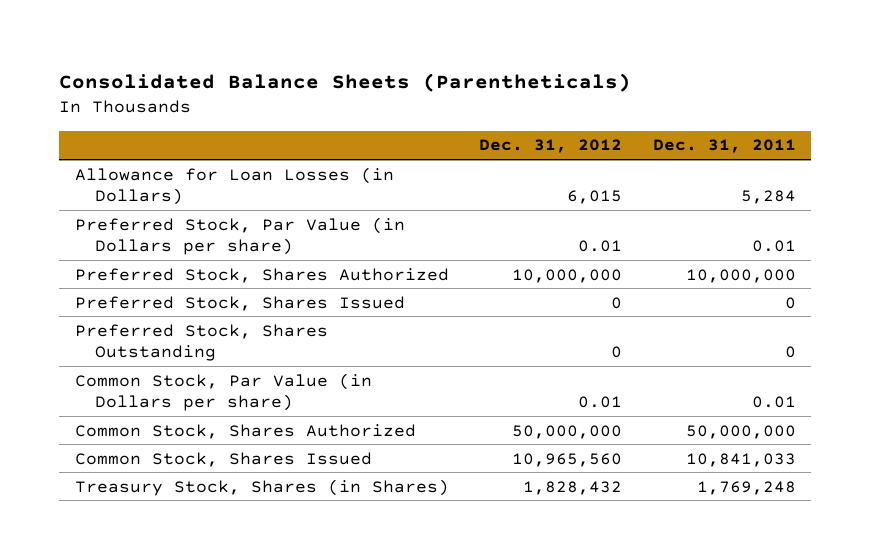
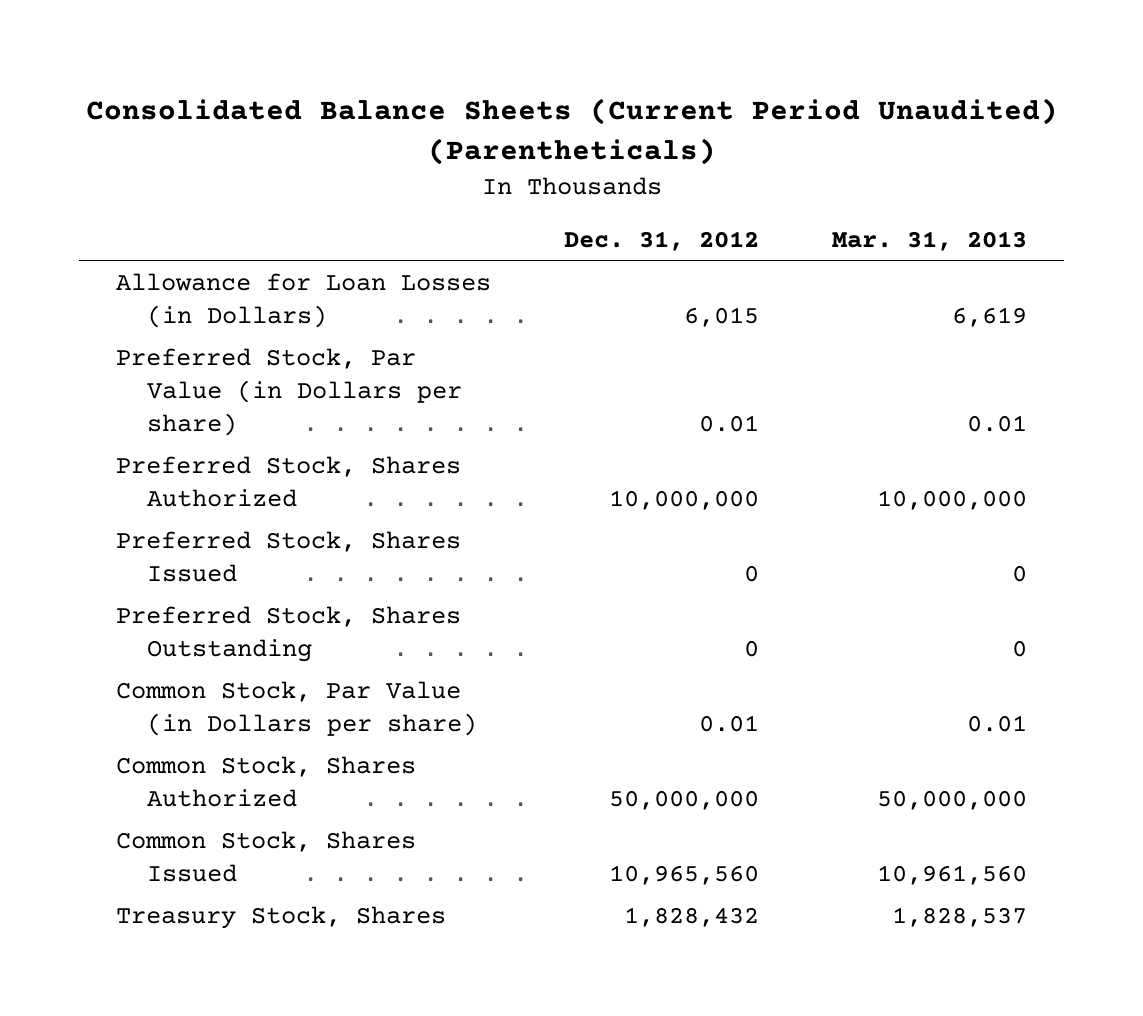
- Consolidated Balance Sheets (Parentheticals)
+ Consolidated Balance Sheets (Current Period Unaudited) (Parentheticals)
- | Dec. 31, 2012 | Dec. 31, 2011
+ | Dec. 31, 2012 | Mar. 31, 2013
- Treasury Stock, Shares (in Shares) | 1,828,432 | 1,769,248
+ Treasury Stock, Shares | 1,828,432 | 1,828,537

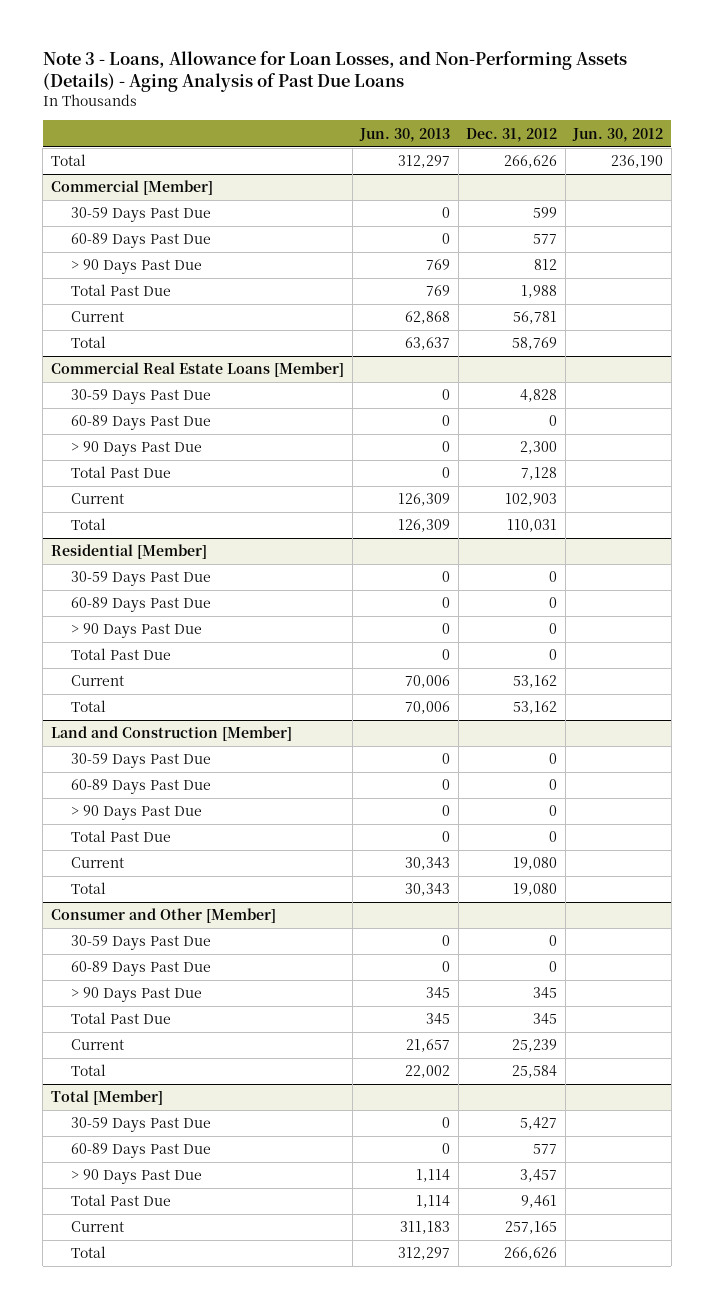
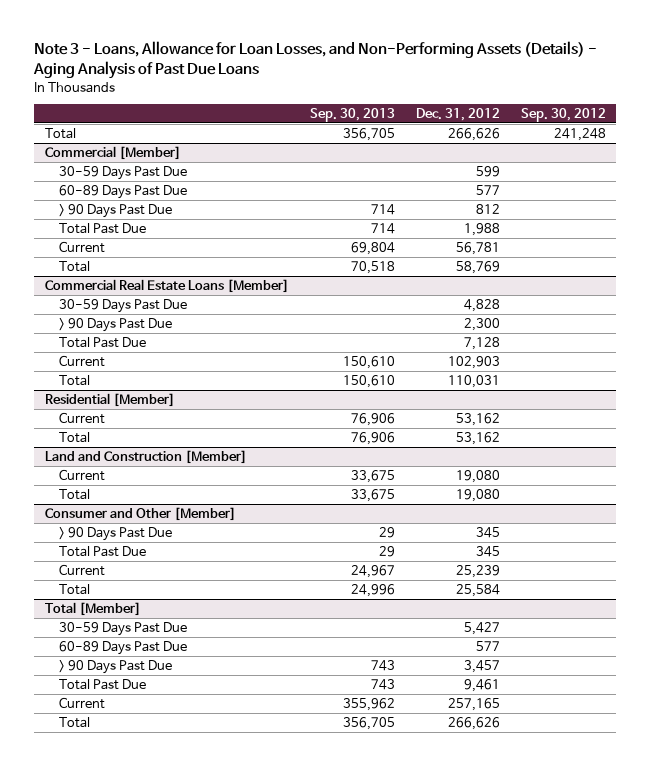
- | Jun. 30, 2013 | Dec. 31, 2012 | Jun. 30, 2012
+ | Sep. 30, 2013 | Dec. 31, 2012 | Sep. 30, 2012
@ Commercial Real Estate Loans [Member]
- 60-89 Days Past Due | 0 | 0 |
@ Residential [Member]
- 30-59 Days Past Due | 0 | 0 |
- 60-89 Days Past Due | 0 | 0 |
- > 90 Days Past Due | 0 | 0 |
- Total Past Due | 0 | 0 |
@ Land and Construction [Member]
- 30-59 Days Past Due | 0 | 0 |
- 60-89 Days Past Due | 0 | 0 |
- > 90 Days Past Due | 0 | 0 |
- Total Past Due | 0 | 0 |
@ Consumer and Other [Member]
- 30-59 Days Past Due | 0 | 0 |
- 60-89 Days Past Due | 0 | 0 |

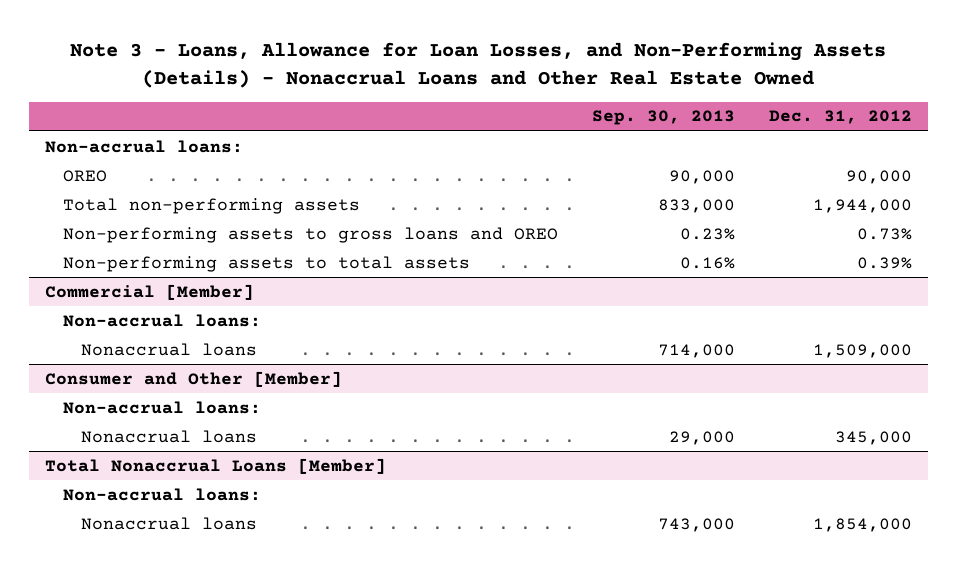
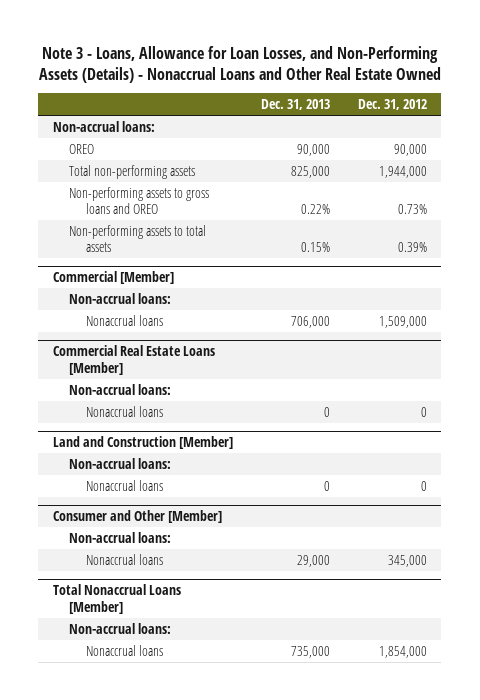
- | Sep. 30, 2013 | Dec. 31, 2012
+ | Dec. 31, 2013 | Dec. 31, 2012
+ Commercial Real Estate Loans [Member]
+ Non-accrual loans:
+ Nonaccrual loans | 0 | 0
+ Land and Construction [Member]
+ Non-accrual loans:
+ Nonaccrual loans | 0 | 0

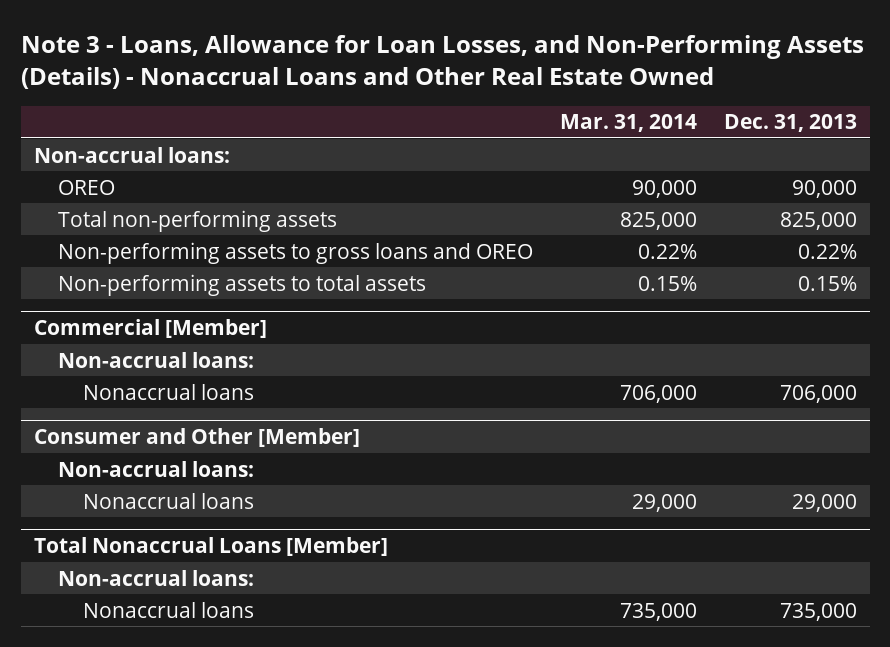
- | Dec. 31, 2013 | Dec. 31, 2012
+ | Mar. 31, 2014 | Dec. 31, 2013
- Commercial Real Estate Loans [Member]
- Non-accrual loans:
- Nonaccrual loans | 0 | 0
- Land and Construction [Member]
- Non-accrual loans:
- Nonaccrual loans | 0 | 0

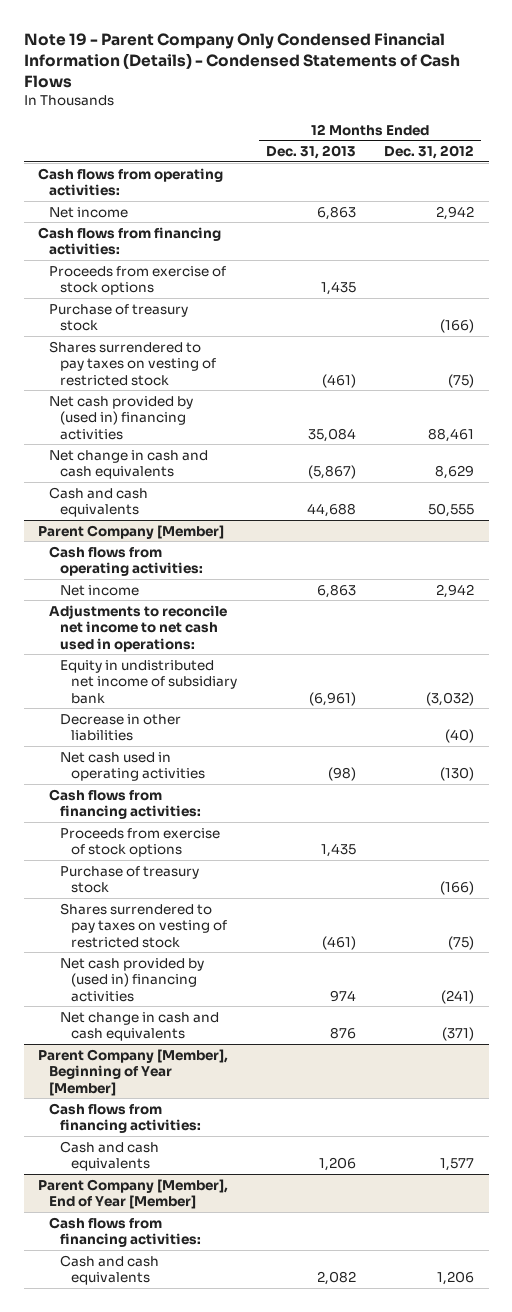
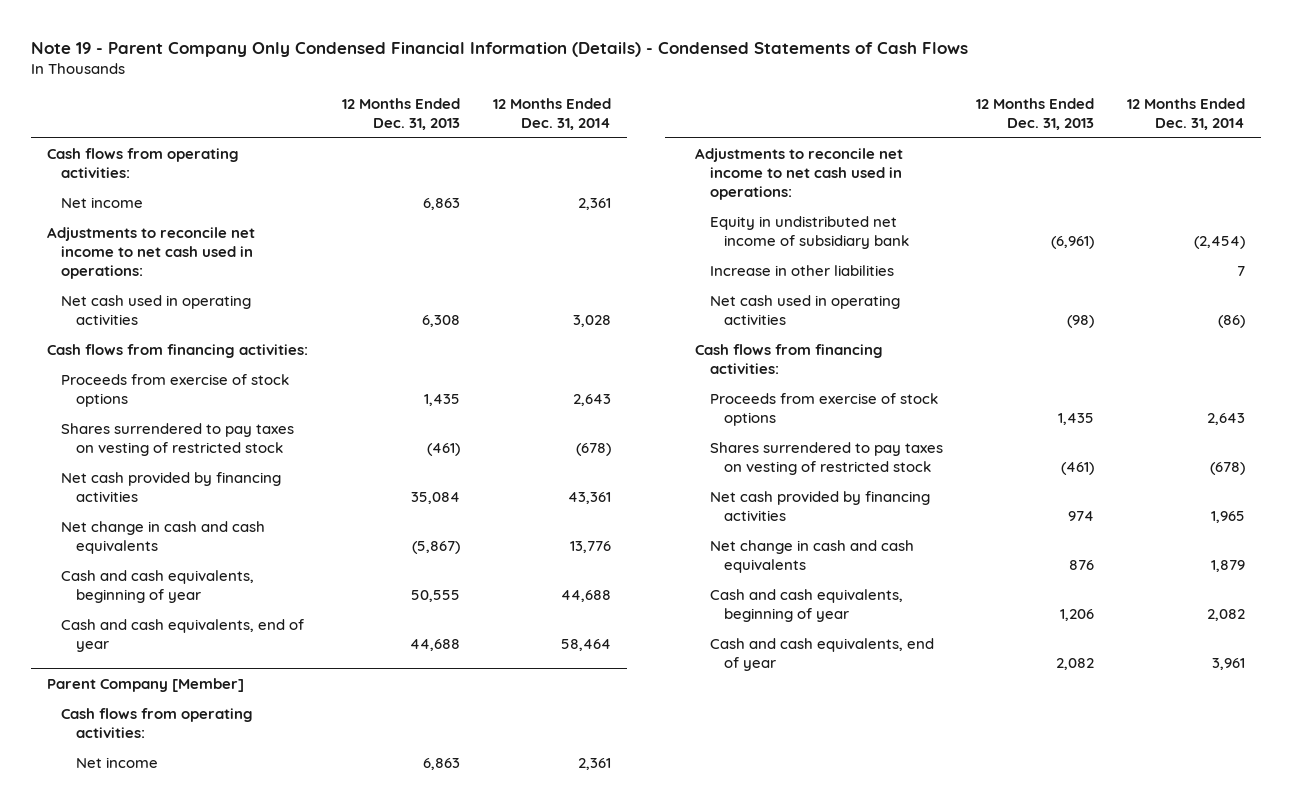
- | 12 Months Ended Dec. 31, 2013 | 12 Months Ended Dec. 31, 2012
+ | 12 Months Ended Dec. 31, 2013 | 12 Months Ended Dec. 31, 2014
+ Adjustments to reconcile net income to net cash used in operations:
+ Net cash used in operating activities | 6,308 | 3,028
- Purchase of treasury stock | | (166)
- Net cash provided by (used in) financing activities | 35,084 | 88,461
+ Net cash provided by financing activities | 35,084 | 43,361
- Cash and cash equivalents | 44,688 | 50,555
+ Cash and cash equivalents, beginning of year | 50,555 | 44,688
+ Cash and cash equivalents, end of year | 44,688 | 58,464
@ Parent Company [Member]
- Decrease in other liabilities | | (40)
+ Increase in other liabilities | | 7
- Purchase of treasury stock | | (166)
- Net cash provided by (used in) financing activities | 974 | (241)
+ Net cash provided by financing activities | 974 | 1,965
- Parent Company [Member], Beginning of Year [Member]
- Cash flows from financing activities:
- Cash and cash equivalents | 1,206 | 1,577
- Parent Company [Member], End of Year [Member]
- Cash flows from financing activities:
- Cash and cash equivalents | 2,082 | 1,206
@ Parent Company [Member]
+ Cash and cash equivalents, beginning of year | 1,206 | 2,082
+ Cash and cash equivalents, end of year | 2,082 | 3,961

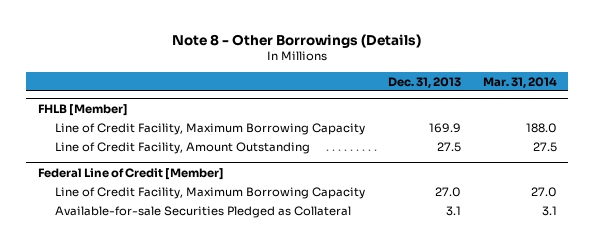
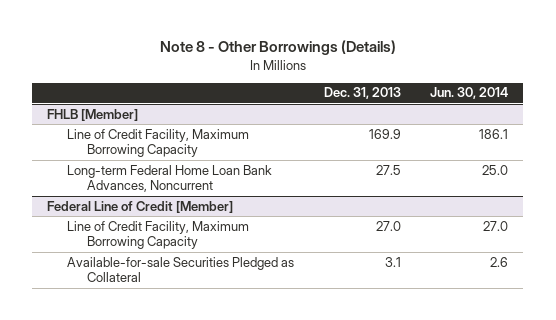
- | Dec. 31, 2013 | Mar. 31, 2014
+ | Dec. 31, 2013 | Jun. 30, 2014
@ FHLB [Member]
- Line of Credit Facility, Amount Outstanding | 27.5 | 27.5
+ Long-term Federal Home Loan Bank Advances, Noncurrent | 27.5 | 25.0

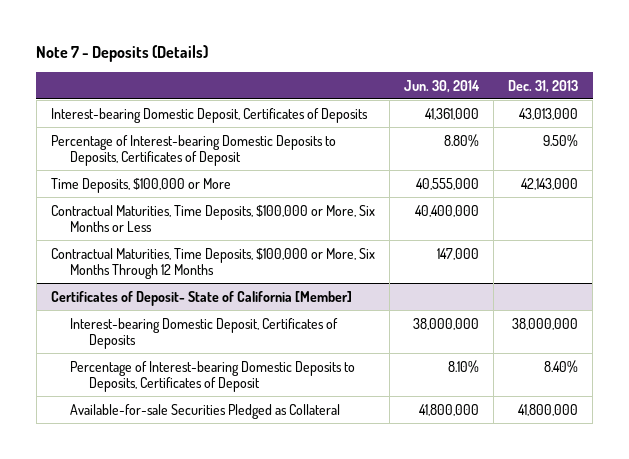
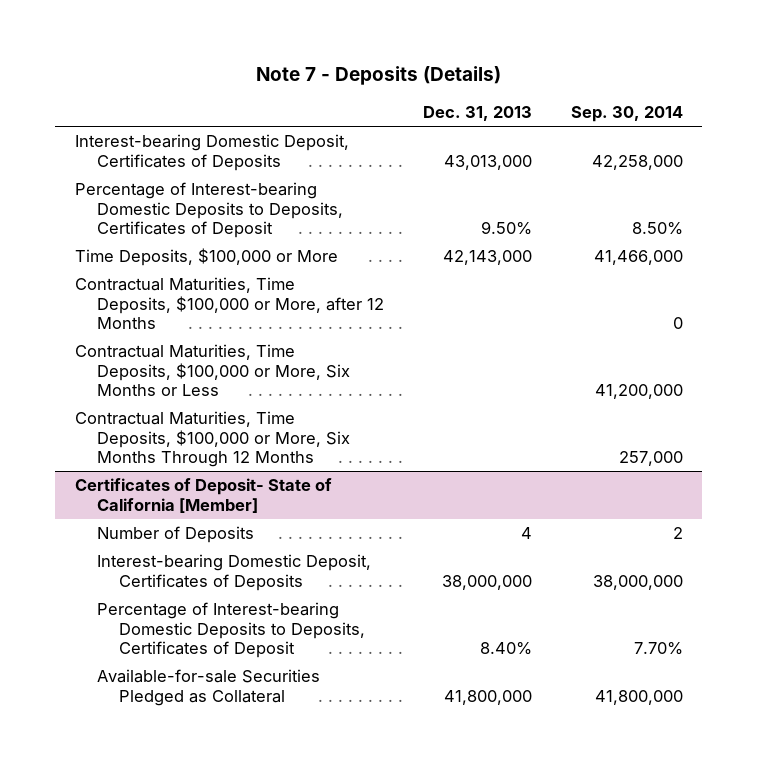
- | Jun. 30, 2014 | Dec. 31, 2013
+ | Dec. 31, 2013 | Sep. 30, 2014
+ Contractual Maturities, Time Deposits, $100,000 or More, after 12 Months | | 0
@ Certificates of Deposit- State of California [Member]
+ Number of Deposits | 4 | 2

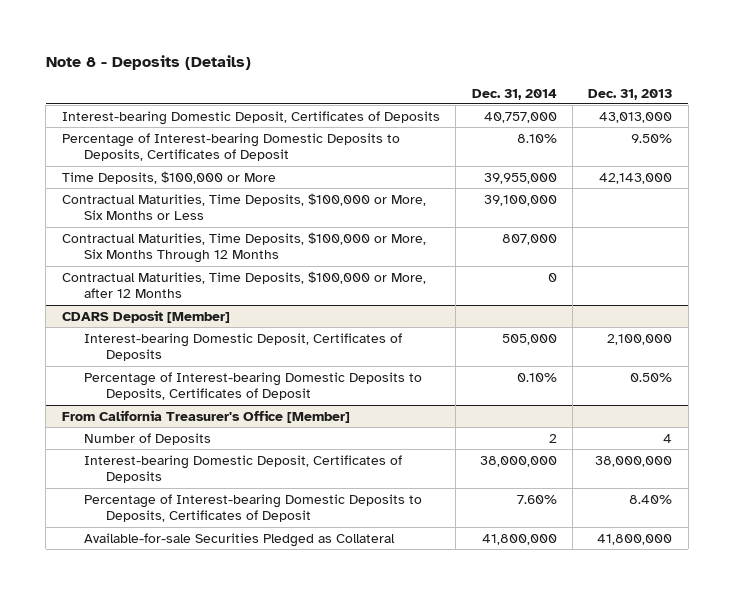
- Note 7 - Deposits (Details)
+ Note 8 - Deposits (Details)
- | Dec. 31, 2013 | Sep. 30, 2014
+ | Dec. 31, 2014 | Dec. 31, 2013
- Certificates of Deposit- State of California [Member]
moved down: Contractual Maturities, Time Deposits, $100,000 or More, after 12 Months | 0 |
+ CDARS Deposit [Member]
+ Interest-bearing Domestic Deposit, Certificates of Deposits | 505,000 | 2,100,000
+ Percentage of Interest-bearing Domestic Deposits to Deposits, Certificates of Deposit | 0.10% | 0.50%
+ From California Treasurer's Office [Member]

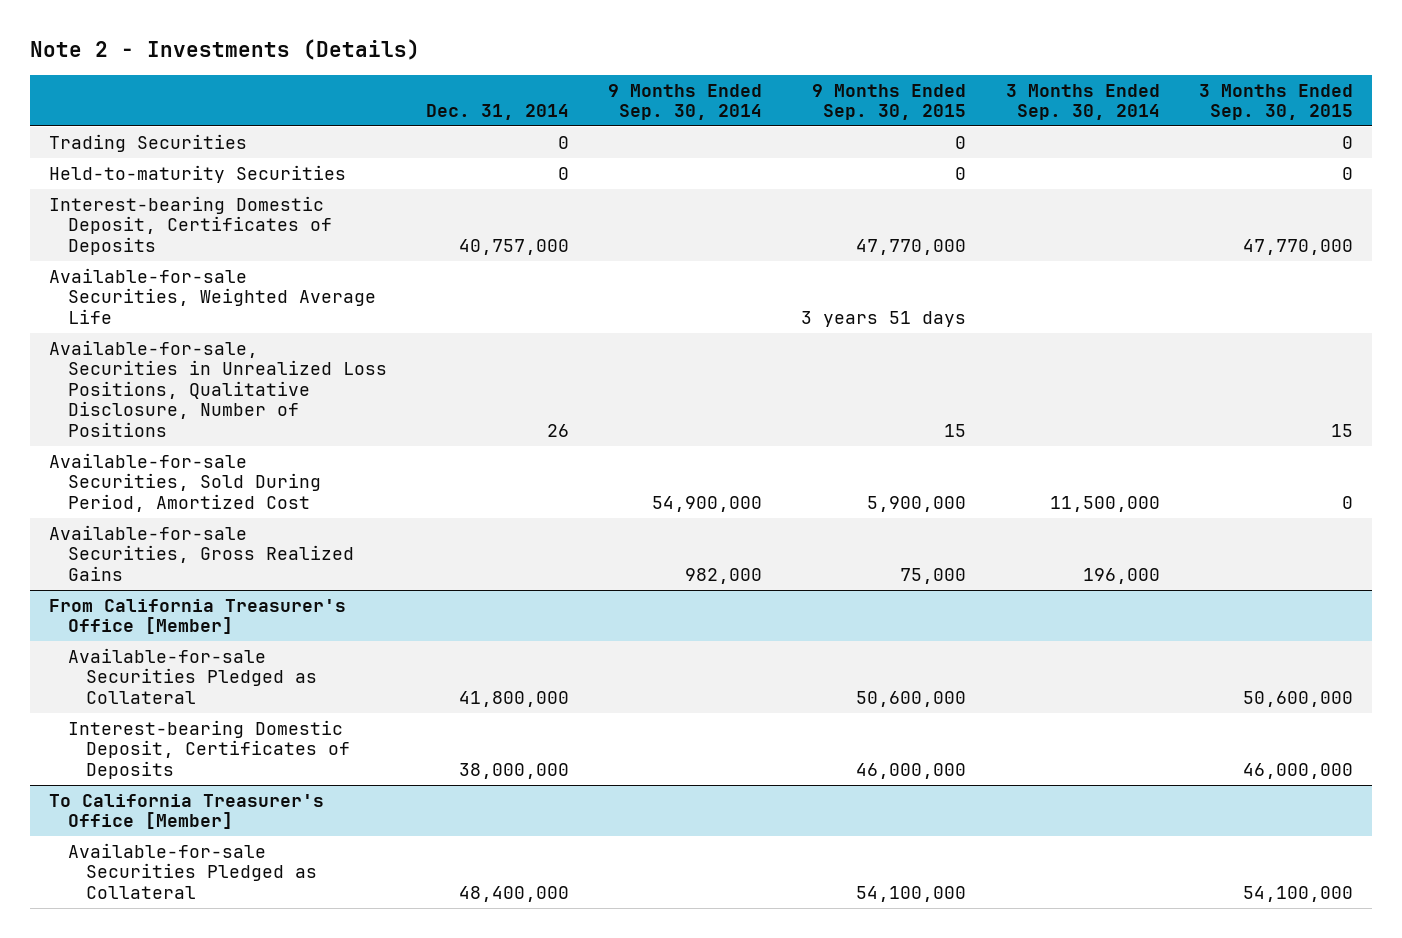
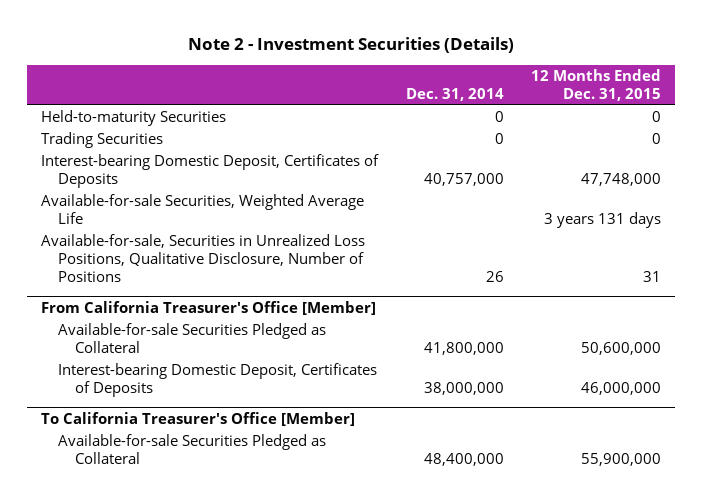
- Note 2 - Investments (Details)
+ Note 2 - Investment Securities (Details)
- | Dec. 31, 2014 | 9 Months Ended Sep. 30, 2014 | 9 Months Ended Sep. 30, 2015 | 3 Months Ended Sep. 30, 2014 | 3 Months Ended Sep. 30, 2015
+ | Dec. 31, 2014 | 12 Months Ended Dec. 31, 2015
moved down: Trading Securities | 0 | 0
- Available-for-sale Securities, Sold During Period, Amortized Cost | | 54,900,000 | 5,900,000 | 11,500,000 | 0
- Available-for-sale Securities, Gross Realized Gains | | 982,000 | 75,000 | 196,000 |

